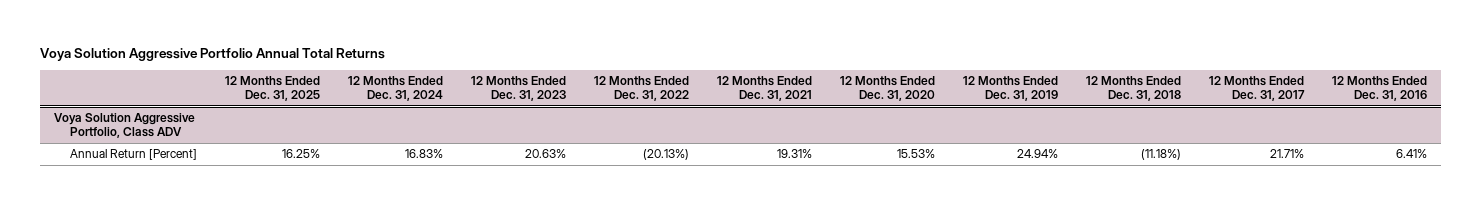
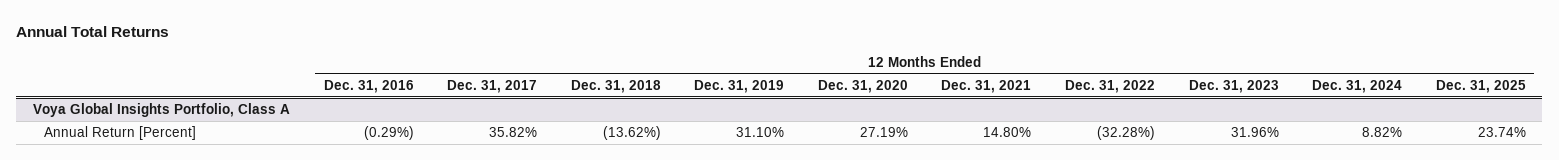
- Voya Solution Aggressive Portfolio Annual Total Returns
+ Annual Total Returns
- | 12 Months Ended Dec. 31, 2025 | 12 Months Ended Dec. 31, 2024 | 12 Months Ended Dec. 31, 2023 | 12 Months Ended Dec. 31, 2022 | 12 Months Ended Dec. 31, 2021 | 12 Months Ended Dec. 31, 2020 | 12 Months Ended Dec. 31, 2019 | 12 Months Ended Dec. 31, 2018 | 12 Months Ended Dec. 31, 2017 | 12 Months Ended Dec. 31, 2016
+ | 12 Months Ended Dec. 31, 2016 | 12 Months Ended Dec. 31, 2017 | 12 Months Ended Dec. 31, 2018 | 12 Months Ended Dec. 31, 2019 | 12 Months Ended Dec. 31, 2020 | 12 Months Ended Dec. 31, 2021 | 12 Months Ended Dec. 31, 2022 | 12 Months Ended Dec. 31, 2023 | 12 Months Ended Dec. 31, 2024 | 12 Months Ended Dec. 31, 2025
- Voya Solution Aggressive Portfolio, Class ADV
- Annual Return [Percent] | 16.25% | 16.83% | 20.63% | (20.13%) | 19.31% | 15.53% | 24.94% | (11.18%) | 21.71% | 6.41%
+ Voya Global Insights Portfolio, Class A
+ Annual Return [Percent] | (0.29%) | 35.82% | (13.62%) | 31.10% | 27.19% | 14.80% | (32.28%) | 31.96% | 8.82% | 23.74%

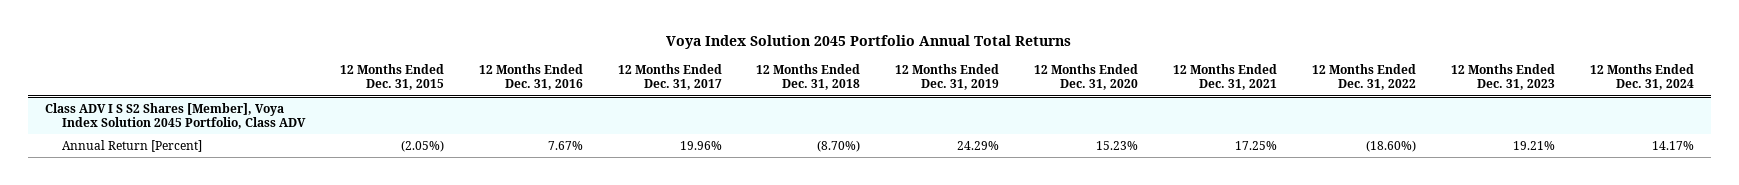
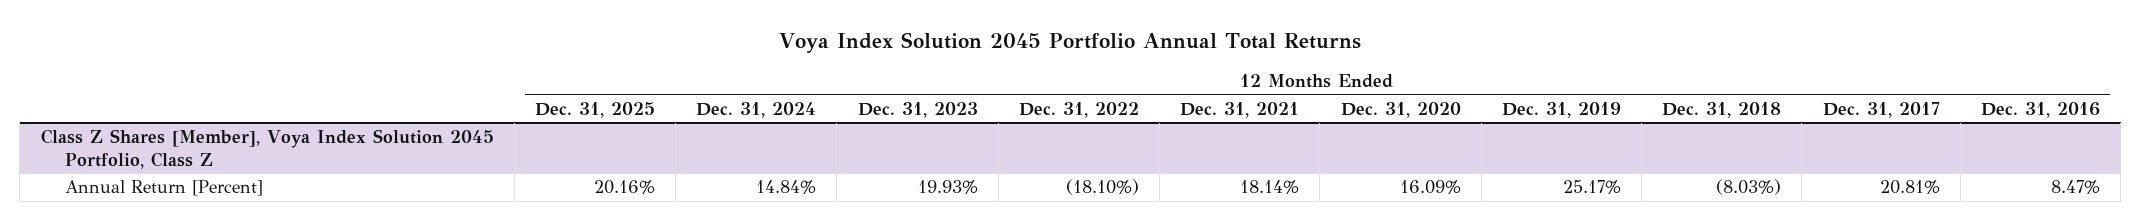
- | 12 Months Ended Dec. 31, 2015 | 12 Months Ended Dec. 31, 2016 | 12 Months Ended Dec. 31, 2017 | 12 Months Ended Dec. 31, 2018 | 12 Months Ended Dec. 31, 2019 | 12 Months Ended Dec. 31, 2020 | 12 Months Ended Dec. 31, 2021 | 12 Months Ended Dec. 31, 2022 | 12 Months Ended Dec. 31, 2023 | 12 Months Ended Dec. 31, 2024
+ | 12 Months Ended Dec. 31, 2025 | 12 Months Ended Dec. 31, 2024 | 12 Months Ended Dec. 31, 2023 | 12 Months Ended Dec. 31, 2022 | 12 Months Ended Dec. 31, 2021 | 12 Months Ended Dec. 31, 2020 | 12 Months Ended Dec. 31, 2019 | 12 Months Ended Dec. 31, 2018 | 12 Months Ended Dec. 31, 2017 | 12 Months Ended Dec. 31, 2016
- Class ADV I S S2 Shares [Member], Voya Index Solution 2045 Portfolio, Class ADV
- Annual Return [Percent] | (2.05%) | 7.67% | 19.96% | (8.70%) | 24.29% | 15.23% | 17.25% | (18.60%) | 19.21% | 14.17%
+ Class Z Shares [Member], Voya Index Solution 2045 Portfolio, Class Z
+ Annual Return [Percent] | 20.16% | 14.84% | 19.93% | (18.10%) | 18.14% | 16.09% | 25.17% | (8.03%) | 20.81% | 8.47%

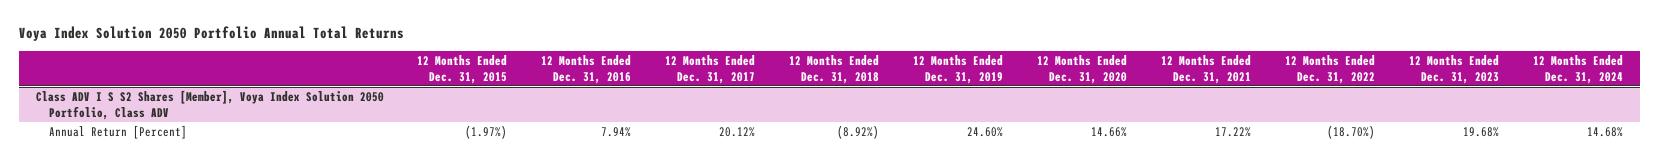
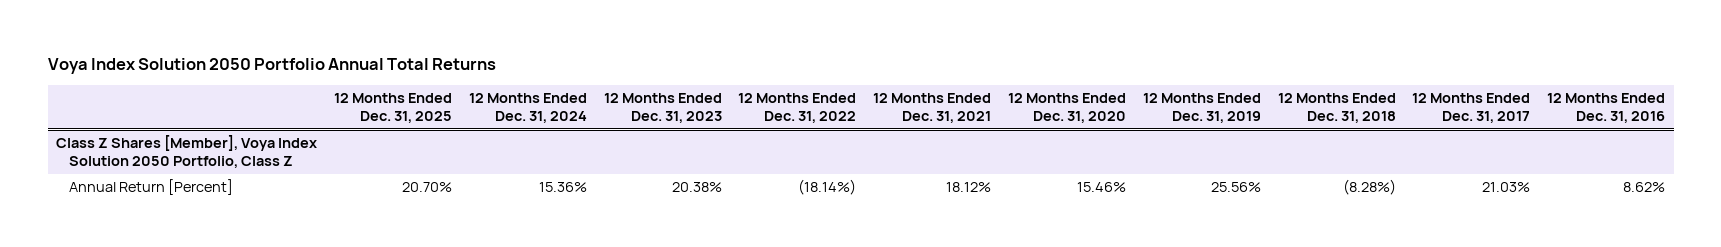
- | 12 Months Ended Dec. 31, 2015 | 12 Months Ended Dec. 31, 2016 | 12 Months Ended Dec. 31, 2017 | 12 Months Ended Dec. 31, 2018 | 12 Months Ended Dec. 31, 2019 | 12 Months Ended Dec. 31, 2020 | 12 Months Ended Dec. 31, 2021 | 12 Months Ended Dec. 31, 2022 | 12 Months Ended Dec. 31, 2023 | 12 Months Ended Dec. 31, 2024
+ | 12 Months Ended Dec. 31, 2025 | 12 Months Ended Dec. 31, 2024 | 12 Months Ended Dec. 31, 2023 | 12 Months Ended Dec. 31, 2022 | 12 Months Ended Dec. 31, 2021 | 12 Months Ended Dec. 31, 2020 | 12 Months Ended Dec. 31, 2019 | 12 Months Ended Dec. 31, 2018 | 12 Months Ended Dec. 31, 2017 | 12 Months Ended Dec. 31, 2016
- Class ADV I S S2 Shares [Member], Voya Index Solution 2050 Portfolio, Class ADV
- Annual Return [Percent] | (1.97%) | 7.94% | 20.12% | (8.92%) | 24.60% | 14.66% | 17.22% | (18.70%) | 19.68% | 14.68%
+ Class Z Shares [Member], Voya Index Solution 2050 Portfolio, Class Z
+ Annual Return [Percent] | 20.70% | 15.36% | 20.38% | (18.14%) | 18.12% | 15.46% | 25.56% | (8.28%) | 21.03% | 8.62%

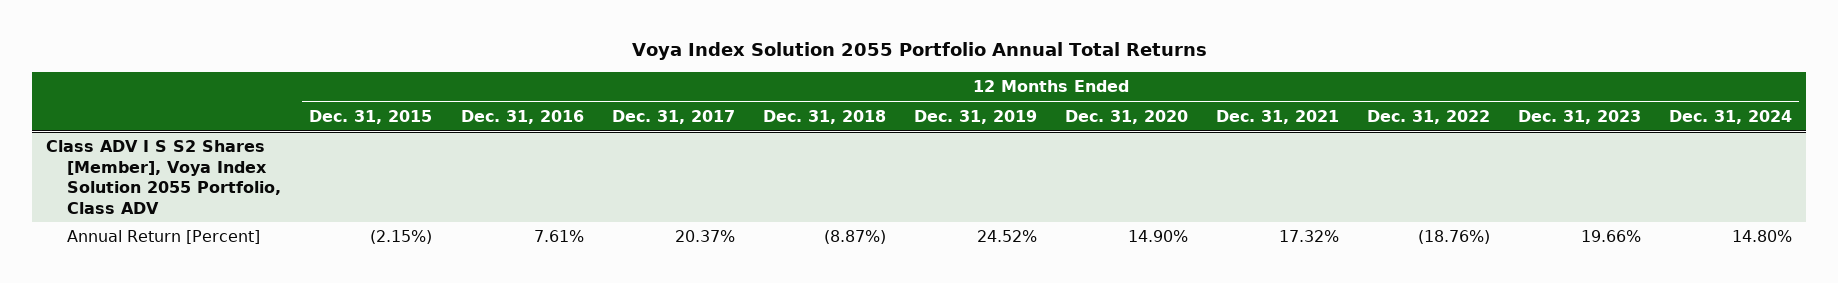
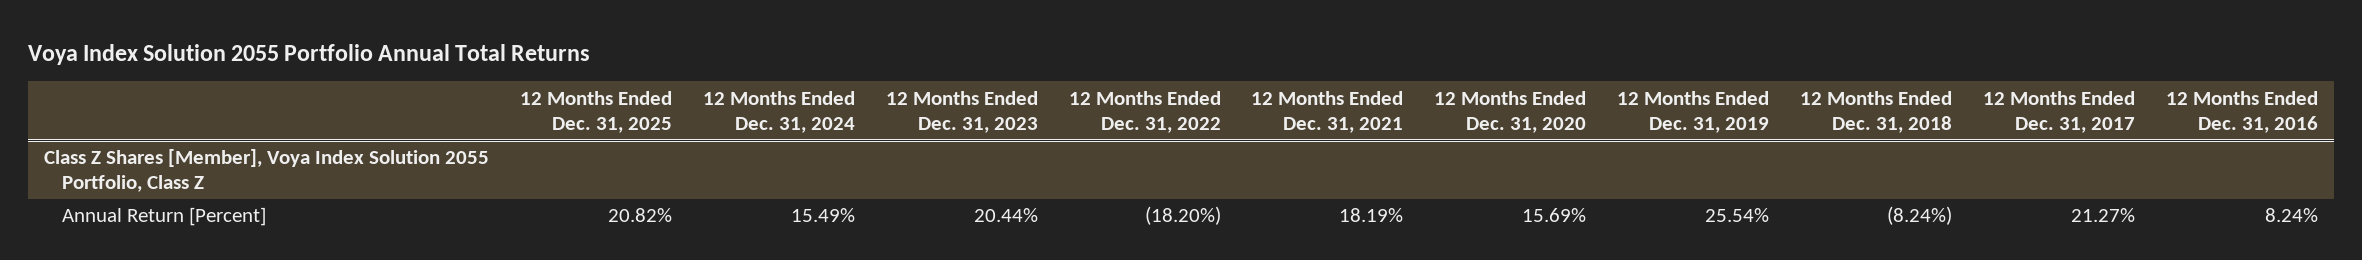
- | 12 Months Ended Dec. 31, 2015 | 12 Months Ended Dec. 31, 2016 | 12 Months Ended Dec. 31, 2017 | 12 Months Ended Dec. 31, 2018 | 12 Months Ended Dec. 31, 2019 | 12 Months Ended Dec. 31, 2020 | 12 Months Ended Dec. 31, 2021 | 12 Months Ended Dec. 31, 2022 | 12 Months Ended Dec. 31, 2023 | 12 Months Ended Dec. 31, 2024
+ | 12 Months Ended Dec. 31, 2025 | 12 Months Ended Dec. 31, 2024 | 12 Months Ended Dec. 31, 2023 | 12 Months Ended Dec. 31, 2022 | 12 Months Ended Dec. 31, 2021 | 12 Months Ended Dec. 31, 2020 | 12 Months Ended Dec. 31, 2019 | 12 Months Ended Dec. 31, 2018 | 12 Months Ended Dec. 31, 2017 | 12 Months Ended Dec. 31, 2016
- Class ADV I S S2 Shares [Member], Voya Index Solution 2055 Portfolio, Class ADV
- Annual Return [Percent] | (2.15%) | 7.61% | 20.37% | (8.87%) | 24.52% | 14.90% | 17.32% | (18.76%) | 19.66% | 14.80%
+ Class Z Shares [Member], Voya Index Solution 2055 Portfolio, Class Z
+ Annual Return [Percent] | 20.82% | 15.49% | 20.44% | (18.20%) | 18.19% | 15.69% | 25.54% | (8.24%) | 21.27% | 8.24%

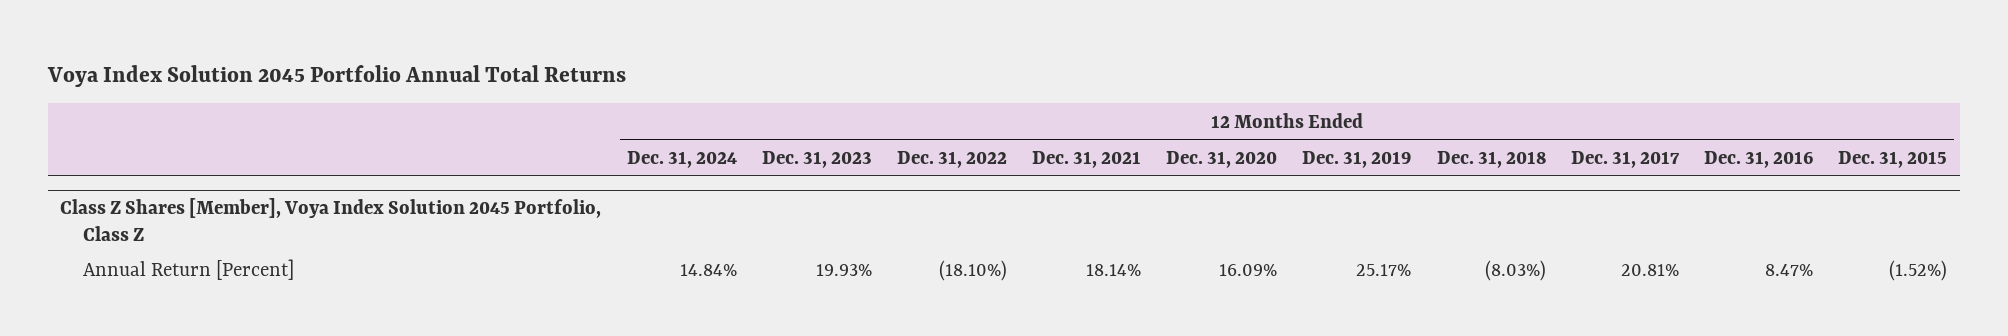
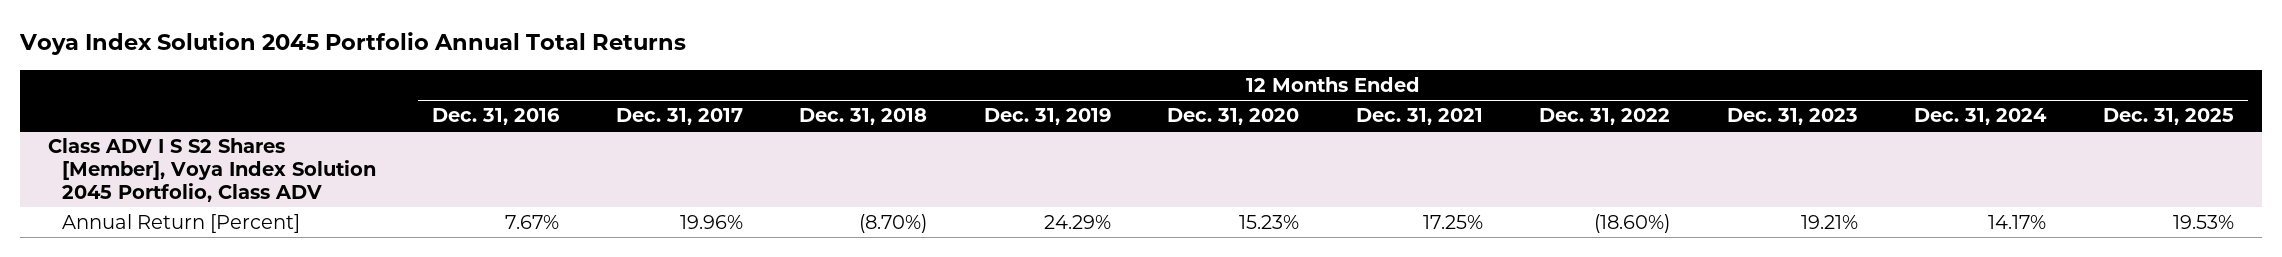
- | 12 Months Ended Dec. 31, 2024 | 12 Months Ended Dec. 31, 2023 | 12 Months Ended Dec. 31, 2022 | 12 Months Ended Dec. 31, 2021 | 12 Months Ended Dec. 31, 2020 | 12 Months Ended Dec. 31, 2019 | 12 Months Ended Dec. 31, 2018 | 12 Months Ended Dec. 31, 2017 | 12 Months Ended Dec. 31, 2016 | 12 Months Ended Dec. 31, 2015
+ | 12 Months Ended Dec. 31, 2016 | 12 Months Ended Dec. 31, 2017 | 12 Months Ended Dec. 31, 2018 | 12 Months Ended Dec. 31, 2019 | 12 Months Ended Dec. 31, 2020 | 12 Months Ended Dec. 31, 2021 | 12 Months Ended Dec. 31, 2022 | 12 Months Ended Dec. 31, 2023 | 12 Months Ended Dec. 31, 2024 | 12 Months Ended Dec. 31, 2025
- Class Z Shares [Member], Voya Index Solution 2045 Portfolio, Class Z
- Annual Return [Percent] | 14.84% | 19.93% | (18.10%) | 18.14% | 16.09% | 25.17% | (8.03%) | 20.81% | 8.47% | (1.52%)
+ Class ADV I S S2 Shares [Member], Voya Index Solution 2045 Portfolio, Class ADV
+ Annual Return [Percent] | 7.67% | 19.96% | (8.70%) | 24.29% | 15.23% | 17.25% | (18.60%) | 19.21% | 14.17% | 19.53%

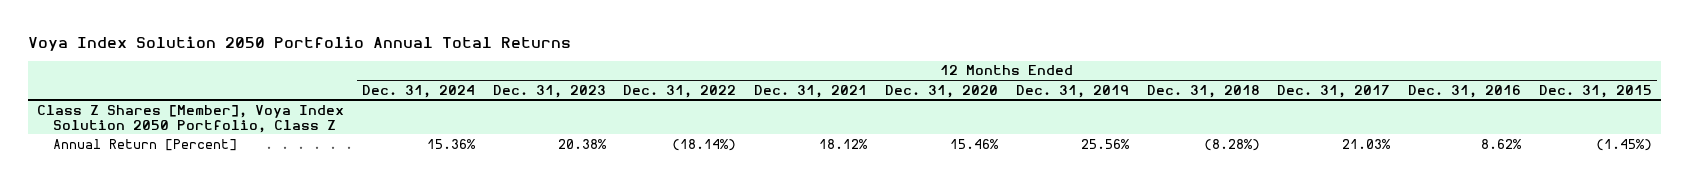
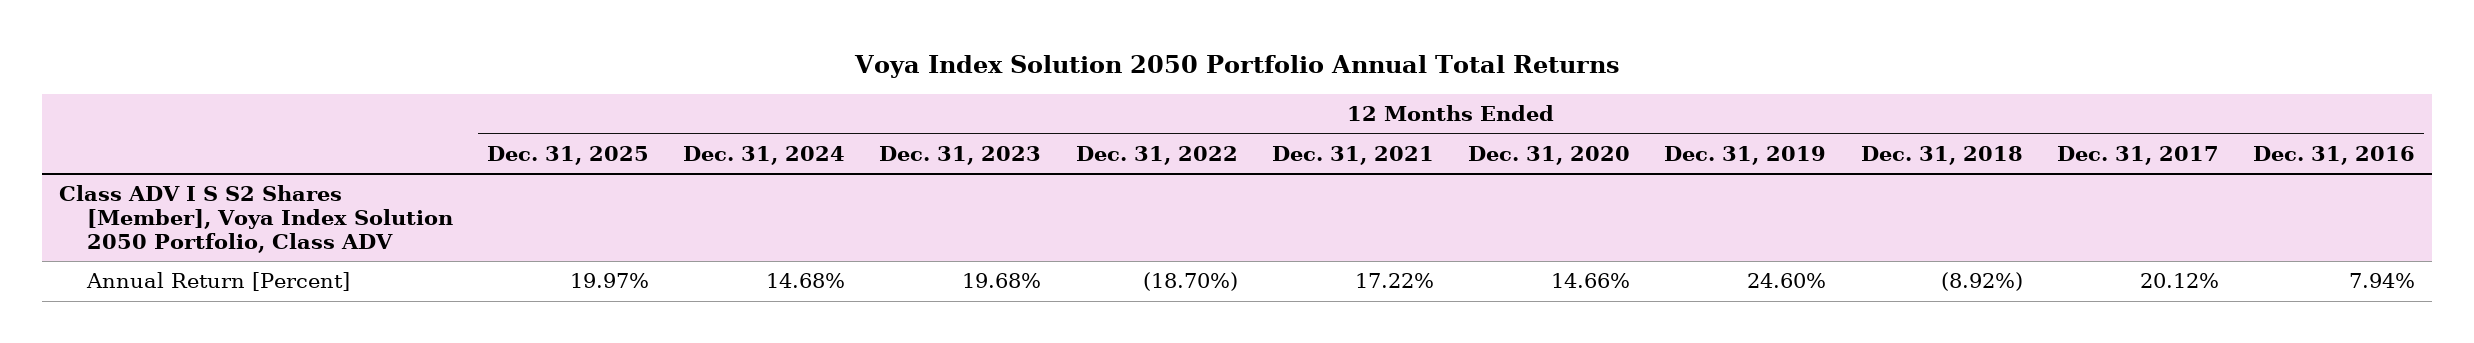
- | 12 Months Ended Dec. 31, 2024 | 12 Months Ended Dec. 31, 2023 | 12 Months Ended Dec. 31, 2022 | 12 Months Ended Dec. 31, 2021 | 12 Months Ended Dec. 31, 2020 | 12 Months Ended Dec. 31, 2019 | 12 Months Ended Dec. 31, 2018 | 12 Months Ended Dec. 31, 2017 | 12 Months Ended Dec. 31, 2016 | 12 Months Ended Dec. 31, 2015
+ | 12 Months Ended Dec. 31, 2025 | 12 Months Ended Dec. 31, 2024 | 12 Months Ended Dec. 31, 2023 | 12 Months Ended Dec. 31, 2022 | 12 Months Ended Dec. 31, 2021 | 12 Months Ended Dec. 31, 2020 | 12 Months Ended Dec. 31, 2019 | 12 Months Ended Dec. 31, 2018 | 12 Months Ended Dec. 31, 2017 | 12 Months Ended Dec. 31, 2016
- Class Z Shares [Member], Voya Index Solution 2050 Portfolio, Class Z
- Annual Return [Percent] | 15.36% | 20.38% | (18.14%) | 18.12% | 15.46% | 25.56% | (8.28%) | 21.03% | 8.62% | (1.45%)
+ Class ADV I S S2 Shares [Member], Voya Index Solution 2050 Portfolio, Class ADV
+ Annual Return [Percent] | 19.97% | 14.68% | 19.68% | (18.70%) | 17.22% | 14.66% | 24.60% | (8.92%) | 20.12% | 7.94%

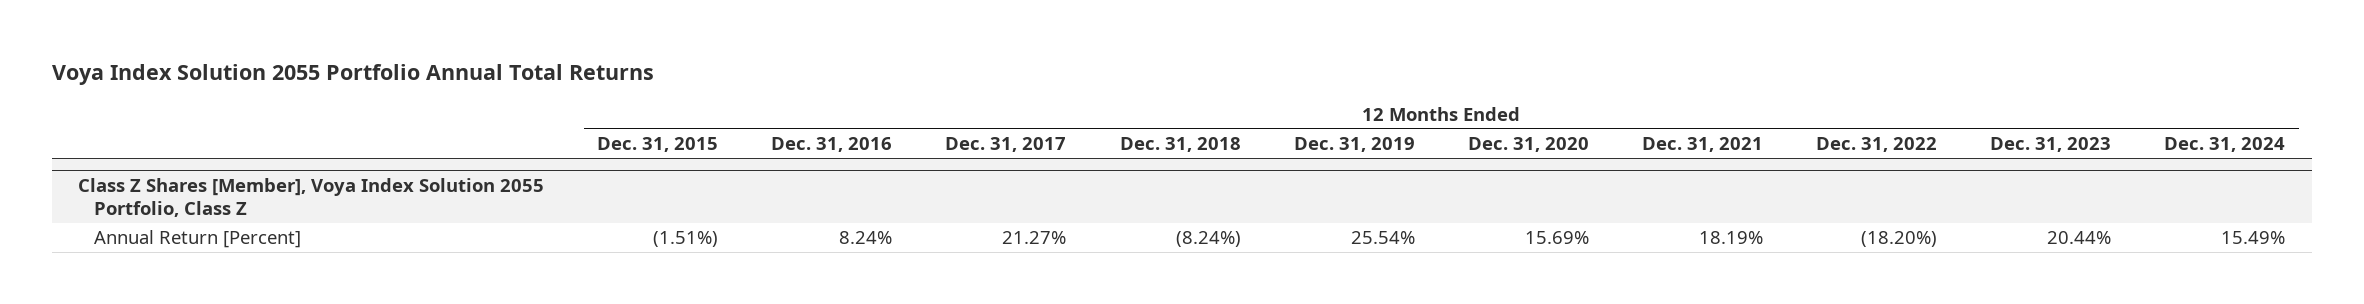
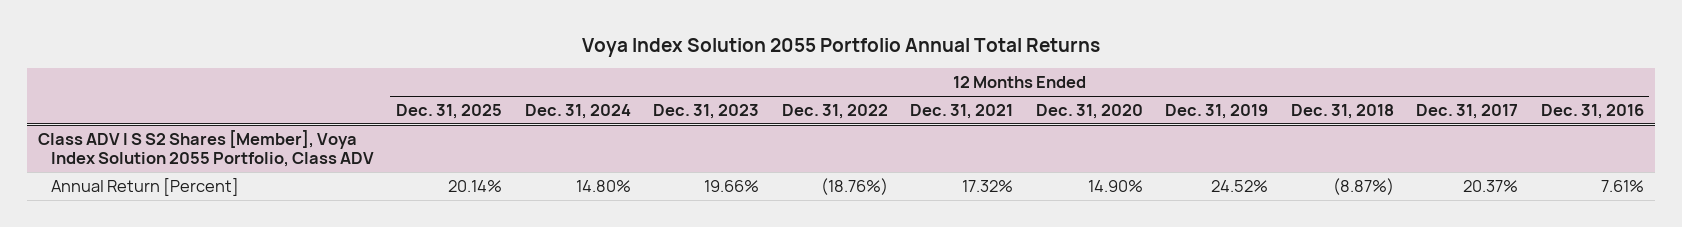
- | 12 Months Ended Dec. 31, 2015 | 12 Months Ended Dec. 31, 2016 | 12 Months Ended Dec. 31, 2017 | 12 Months Ended Dec. 31, 2018 | 12 Months Ended Dec. 31, 2019 | 12 Months Ended Dec. 31, 2020 | 12 Months Ended Dec. 31, 2021 | 12 Months Ended Dec. 31, 2022 | 12 Months Ended Dec. 31, 2023 | 12 Months Ended Dec. 31, 2024
+ | 12 Months Ended Dec. 31, 2025 | 12 Months Ended Dec. 31, 2024 | 12 Months Ended Dec. 31, 2023 | 12 Months Ended Dec. 31, 2022 | 12 Months Ended Dec. 31, 2021 | 12 Months Ended Dec. 31, 2020 | 12 Months Ended Dec. 31, 2019 | 12 Months Ended Dec. 31, 2018 | 12 Months Ended Dec. 31, 2017 | 12 Months Ended Dec. 31, 2016
- Class Z Shares [Member], Voya Index Solution 2055 Portfolio, Class Z
- Annual Return [Percent] | (1.51%) | 8.24% | 21.27% | (8.24%) | 25.54% | 15.69% | 18.19% | (18.20%) | 20.44% | 15.49%
+ Class ADV I S S2 Shares [Member], Voya Index Solution 2055 Portfolio, Class ADV
+ Annual Return [Percent] | 20.14% | 14.80% | 19.66% | (18.76%) | 17.32% | 14.90% | 24.52% | (8.87%) | 20.37% | 7.61%

